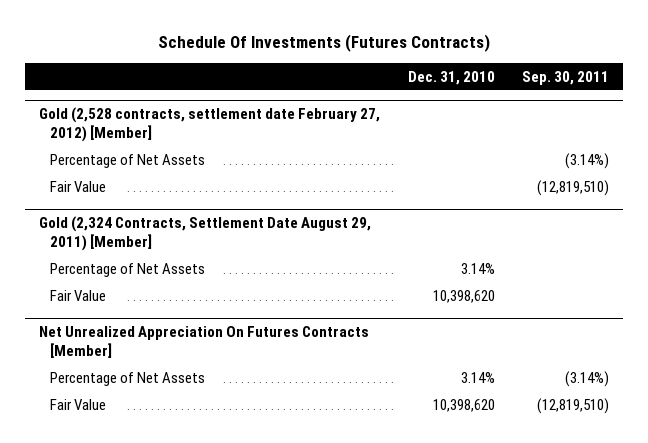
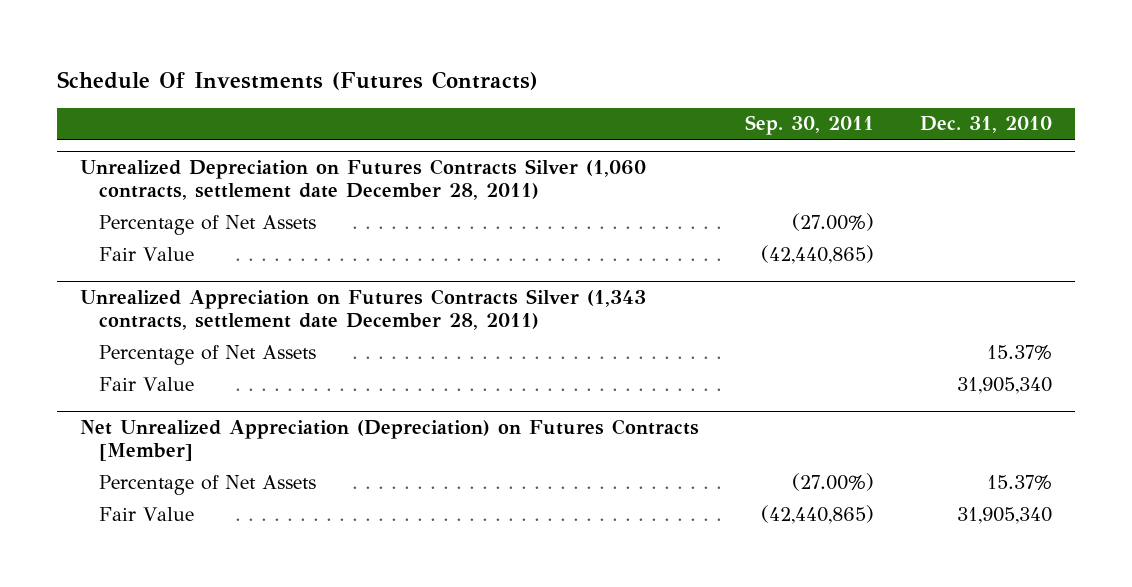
- | Dec. 31, 2010 | Sep. 30, 2011
+ | Sep. 30, 2011 | Dec. 31, 2010
- Gold (2,528 contracts, settlement date February 27, 2012) [Member]
- Percentage of Net Assets | | (3.14%)
- Fair Value | | (12,819,510)
- Gold (2,324 Contracts, Settlement Date August 29, 2011) [Member]
- Percentage of Net Assets | 3.14% |
- Fair Value | 10,398,620 |
- Net Unrealized Appreciation On Futures Contracts [Member]
- Percentage of Net Assets | 3.14% | (3.14%)
- Fair Value | 10,398,620 | (12,819,510)
+ Unrealized Depreciation on Futures Contracts Silver (1,060 contracts, settlement date December 28, 2011)
+ Percentage of Net Assets | (27.00%) |
+ Fair Value | (42,440,865) |
+ Unrealized Appreciation on Futures Contracts Silver (1,343 contracts, settlement date December 28, 2011)
+ Percentage of Net Assets | | 15.37%
+ Fair Value | | 31,905,340
+ Net Unrealized Appreciation (Depreciation) on Futures Contracts [Member]
+ Percentage of Net Assets | (27.00%) | 15.37%
+ Fair Value | (42,440,865) | 31,905,340

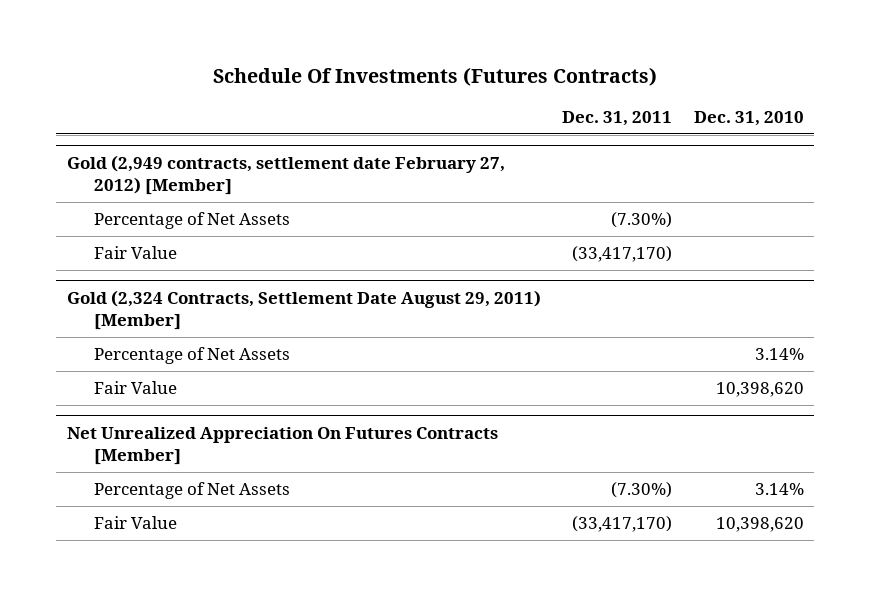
- | Sep. 30, 2011 | Dec. 31, 2010
+ | Dec. 31, 2011 | Dec. 31, 2010
- Unrealized Depreciation on Futures Contracts Silver (1,060 contracts, settlement date December 28, 2011)
+ Gold (2,949 contracts, settlement date February 27, 2012) [Member]
- Unrealized Appreciation on Futures Contracts Silver (1,343 contracts, settlement date December 28, 2011)
- Percentage of Net Assets | | 15.37%
- Fair Value | | 31,905,340
- Net Unrealized Appreciation (Depreciation) on Futures Contracts [Member]
- Percentage of Net Assets | (27.00%) | 15.37%
- Fair Value | (42,440,865) | 31,905,340
+ Gold (2,324 Contracts, Settlement Date August 29, 2011) [Member]
+ Percentage of Net Assets | | 3.14%
+ Fair Value | | 10,398,620
+ Net Unrealized Appreciation On Futures Contracts [Member]
+ Percentage of Net Assets | (7.30%) | 3.14%
+ Fair Value | (33,417,170) | 10,398,620

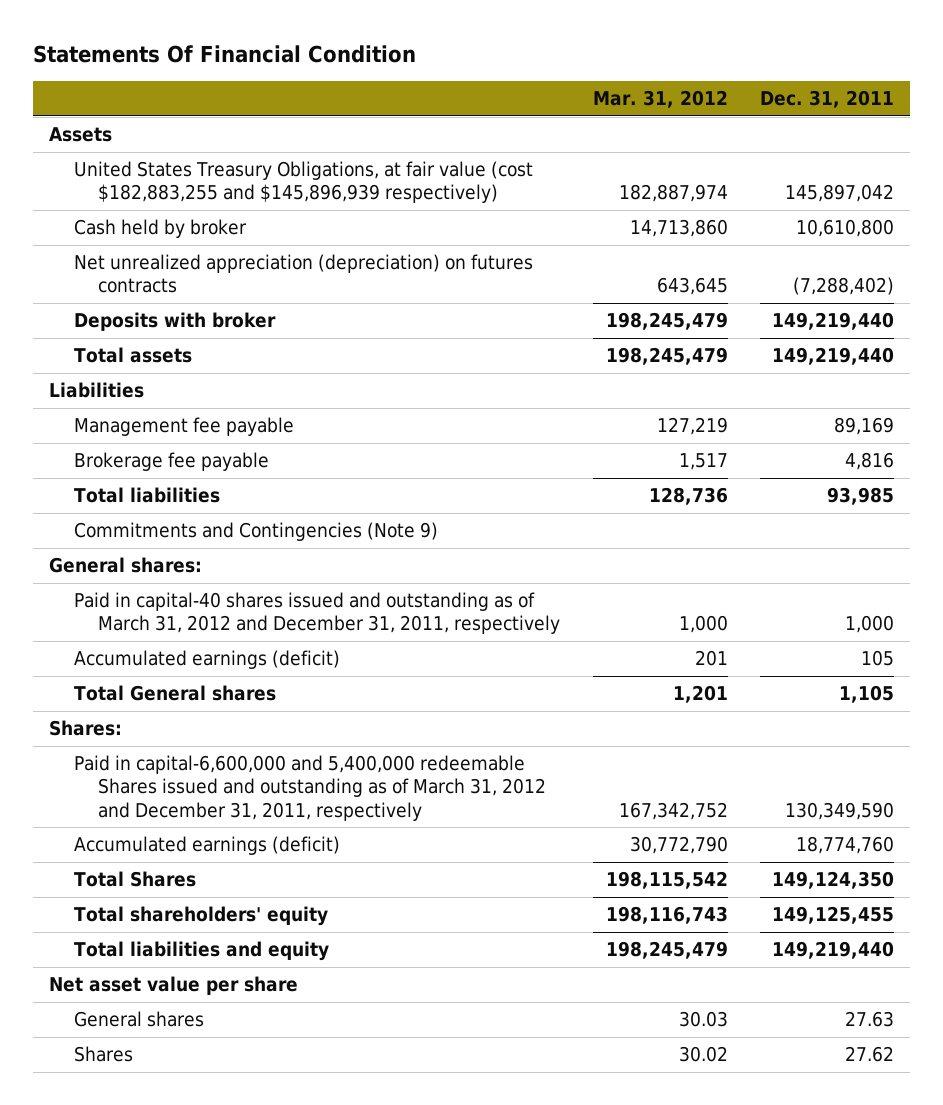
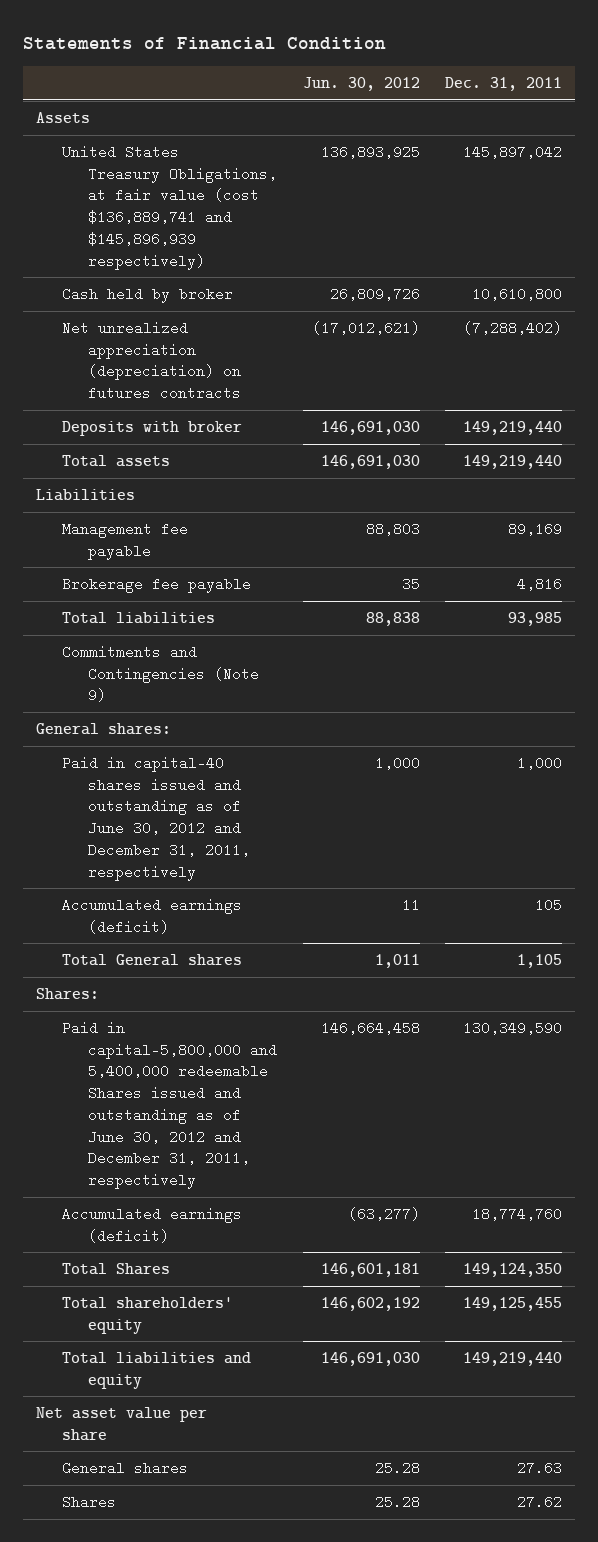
- Statements Of Financial Condition
+ Statements of Financial Condition
- | Mar. 31, 2012 | Dec. 31, 2011
+ | Jun. 30, 2012 | Dec. 31, 2011
- United States Treasury Obligations, at fair value (cost $182,883,255 and $145,896,939 respectively) | 182,887,974 | 145,897,042
+ United States Treasury Obligations, at fair value (cost $136,889,741 and $145,896,939 respectively) | 136,893,925 | 145,897,042
- Paid in capital-40 shares issued and outstanding as of March 31, 2012 and December 31, 2011, respectively | 1,000 | 1,000
+ Paid in capital-40 shares issued and outstanding as of June 30, 2012 and December 31, 2011, respectively | 1,000 | 1,000
- Paid in capital-6,600,000 and 5,400,000 redeemable Shares issued and outstanding as of March 31, 2012 and December 31, 2011, respectively | 167,342,752 | 130,349,590
+ Paid in capital-5,800,000 and 5,400,000 redeemable Shares issued and outstanding as of June 30, 2012 and December 31, 2011, respectively | 146,664,458 | 130,349,590

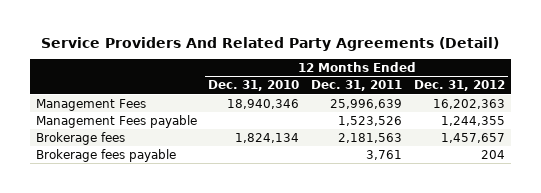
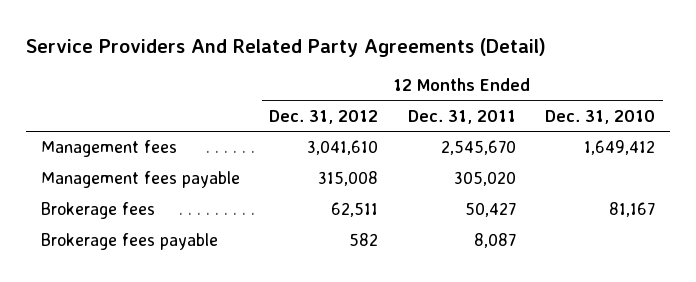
- | 12 Months Ended Dec. 31, 2010 | 12 Months Ended Dec. 31, 2011 | 12 Months Ended Dec. 31, 2012
+ | 12 Months Ended Dec. 31, 2012 | 12 Months Ended Dec. 31, 2011 | 12 Months Ended Dec. 31, 2010
- Management Fees | 18,940,346 | 25,996,639 | 16,202,363
- Management Fees payable | | 1,523,526 | 1,244,355
- Brokerage fees | 1,824,134 | 2,181,563 | 1,457,657
- Brokerage fees payable | | 3,761 | 204
+ Management fees | 3,041,610 | 2,545,670 | 1,649,412
+ Management fees payable | 315,008 | 305,020 |
+ Brokerage fees | 62,511 | 50,427 | 81,167
+ Brokerage fees payable | 582 | 8,087 |

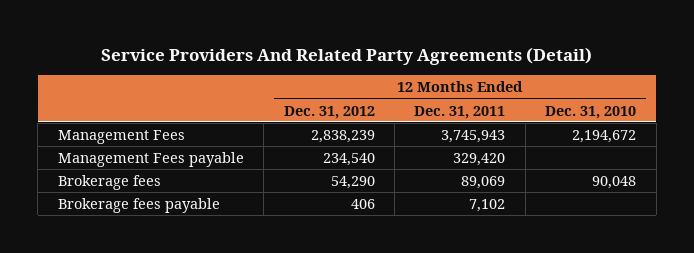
- Management fees | 3,041,610 | 2,545,670 | 1,649,412
- Management fees payable | 315,008 | 305,020 |
- Brokerage fees | 62,511 | 50,427 | 81,167
- Brokerage fees payable | 582 | 8,087 |
+ Management Fees | 2,838,239 | 3,745,943 | 2,194,672
+ Management Fees payable | 234,540 | 329,420 |
+ Brokerage fees | 54,290 | 89,069 | 90,048
+ Brokerage fees payable | 406 | 7,102 |

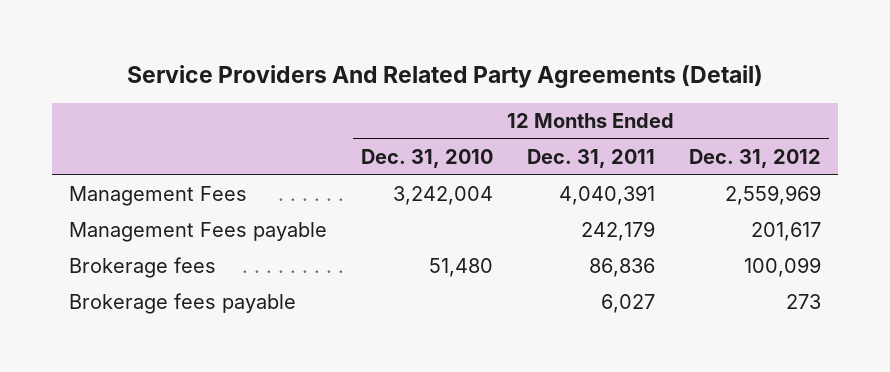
- | 12 Months Ended Dec. 31, 2012 | 12 Months Ended Dec. 31, 2011 | 12 Months Ended Dec. 31, 2010
+ | 12 Months Ended Dec. 31, 2010 | 12 Months Ended Dec. 31, 2011 | 12 Months Ended Dec. 31, 2012
- Management Fees | 2,838,239 | 3,745,943 | 2,194,672
- Management Fees payable | 234,540 | 329,420 |
- Brokerage fees | 54,290 | 89,069 | 90,048
- Brokerage fees payable | 406 | 7,102 |
+ Management Fees | 3,242,004 | 4,040,391 | 2,559,969
+ Management Fees payable | | 242,179 | 201,617
+ Brokerage fees | 51,480 | 86,836 | 100,099
+ Brokerage fees payable | | 6,027 | 273

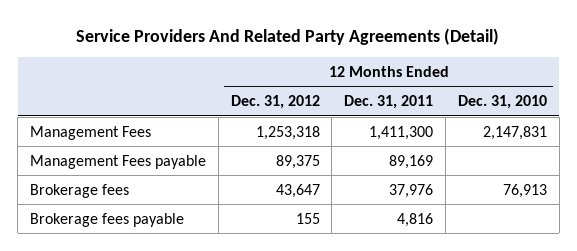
- | 12 Months Ended Dec. 31, 2010 | 12 Months Ended Dec. 31, 2011 | 12 Months Ended Dec. 31, 2012
+ | 12 Months Ended Dec. 31, 2012 | 12 Months Ended Dec. 31, 2011 | 12 Months Ended Dec. 31, 2010
- Management Fees | 3,242,004 | 4,040,391 | 2,559,969
- Management Fees payable | | 242,179 | 201,617
- Brokerage fees | 51,480 | 86,836 | 100,099
- Brokerage fees payable | | 6,027 | 273
+ Management Fees | 1,253,318 | 1,411,300 | 2,147,831
+ Management Fees payable | 89,375 | 89,169 |
+ Brokerage fees | 43,647 | 37,976 | 76,913
+ Brokerage fees payable | 155 | 4,816 |

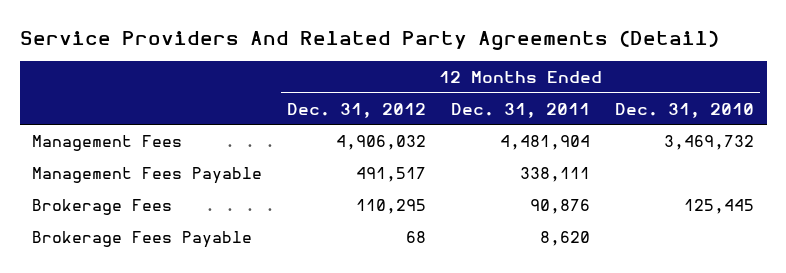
- Management Fees | 1,253,318 | 1,411,300 | 2,147,831
- Management Fees payable | 89,375 | 89,169 |
- Brokerage fees | 43,647 | 37,976 | 76,913
- Brokerage fees payable | 155 | 4,816 |
+ Management Fees | 4,906,032 | 4,481,904 | 3,469,732
+ Management Fees Payable | 491,517 | 338,111 |
+ Brokerage Fees | 110,295 | 90,876 | 125,445
+ Brokerage Fees Payable | 68 | 8,620 |

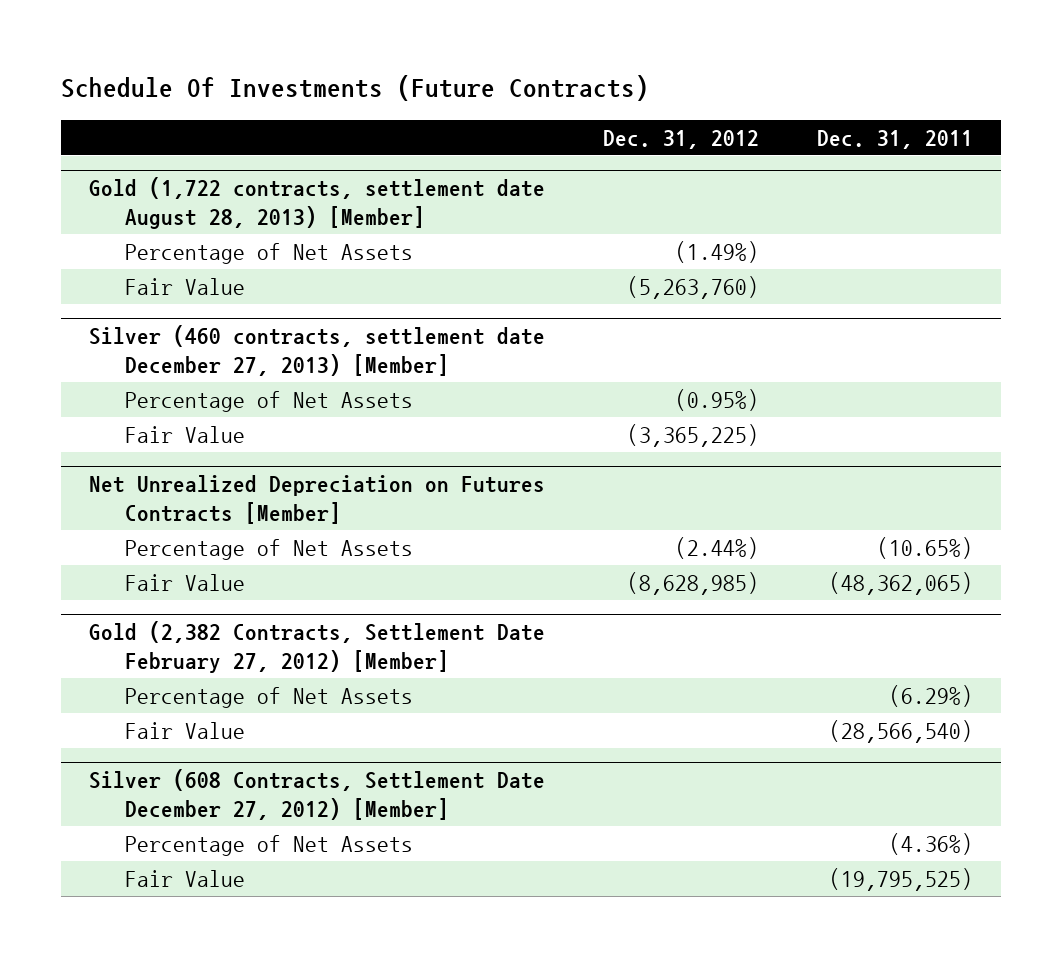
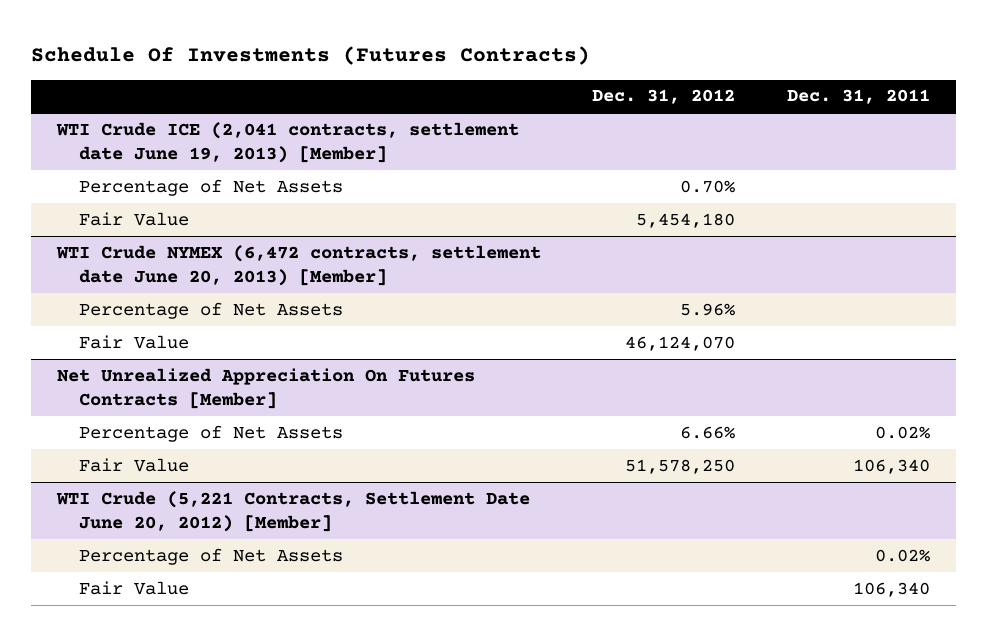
- Schedule Of Investments (Future Contracts)
+ Schedule Of Investments (Futures Contracts)
- Gold (1,722 contracts, settlement date August 28, 2013) [Member]
- Percentage of Net Assets | (1.49%) |
- Fair Value | (5,263,760) |
- Silver (460 contracts, settlement date December 27, 2013) [Member]
- Percentage of Net Assets | (0.95%) |
- Fair Value | (3,365,225) |
- Net Unrealized Depreciation on Futures Contracts [Member]
- Percentage of Net Assets | (2.44%) | (10.65%)
- Fair Value | (8,628,985) | (48,362,065)
- Gold (2,382 Contracts, Settlement Date February 27, 2012) [Member]
- Percentage of Net Assets | | (6.29%)
- Fair Value | | (28,566,540)
- Silver (608 Contracts, Settlement Date December 27, 2012) [Member]
- Percentage of Net Assets | | (4.36%)
- Fair Value | | (19,795,525)
+ WTI Crude ICE (2,041 contracts, settlement date June 19, 2013) [Member]
+ Percentage of Net Assets | 0.70% |
+ Fair Value | 5,454,180 |
+ WTI Crude NYMEX (6,472 contracts, settlement date June 20, 2013) [Member]
+ Percentage of Net Assets | 5.96% |
+ Fair Value | 46,124,070 |
+ Net Unrealized Appreciation On Futures Contracts [Member]
+ Percentage of Net Assets | 6.66% | 0.02%
+ Fair Value | 51,578,250 | 106,340
+ WTI Crude (5,221 Contracts, Settlement Date June 20, 2012) [Member]
+ Percentage of Net Assets | | 0.02%
+ Fair Value | | 106,340

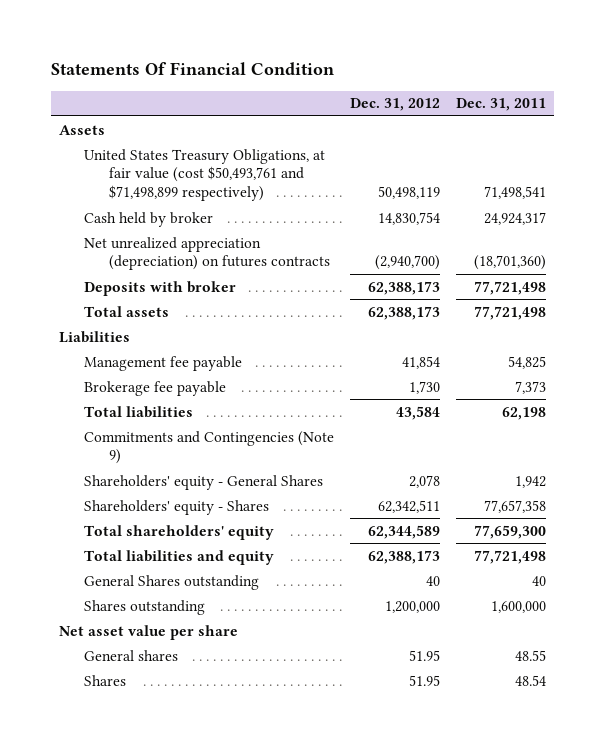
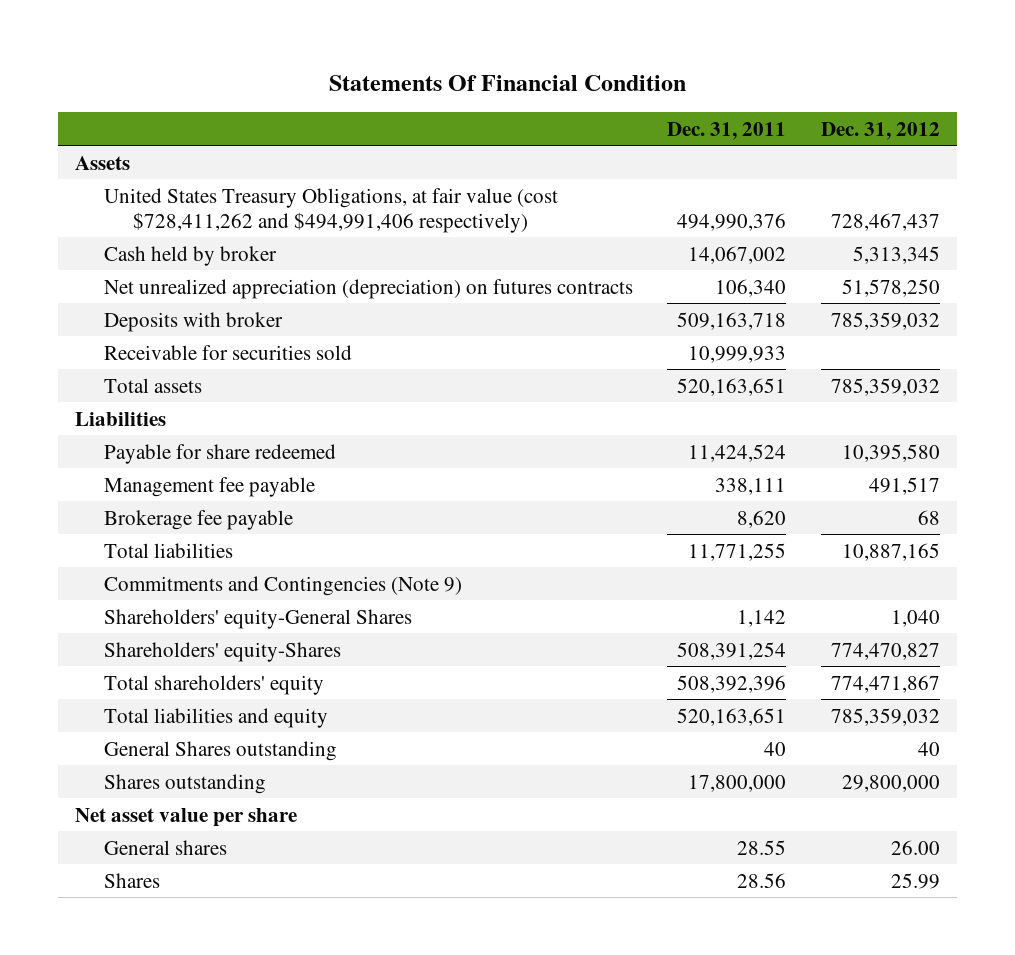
- | Dec. 31, 2012 | Dec. 31, 2011
+ | Dec. 31, 2011 | Dec. 31, 2012
- United States Treasury Obligations, at fair value (cost $50,493,761 and $71,498,899 respectively) | 50,498,119 | 71,498,541
- Cash held by broker | 14,830,754 | 24,924,317
- Net unrealized appreciation (depreciation) on futures contracts | (2,940,700) | (18,701,360)
- Deposits with broker | 62,388,173 | 77,721,498
- Total assets | 62,388,173 | 77,721,498
+ United States Treasury Obligations, at fair value (cost $728,411,262 and $494,991,406 respectively) | 494,990,376 | 728,467,437
+ Cash held by broker | 14,067,002 | 5,313,345
+ Net unrealized appreciation (depreciation) on futures contracts | 106,340 | 51,578,250
+ Deposits with broker | 509,163,718 | 785,359,032
+ Receivable for securities sold | 10,999,933 |
+ Total assets | 520,163,651 | 785,359,032
- Management fee payable | 41,854 | 54,825
- Brokerage fee payable | 1,730 | 7,373
- Total liabilities | 43,584 | 62,198
+ Payable for share redeemed | 11,424,524 | 10,395,580
+ Management fee payable | 338,111 | 491,517
+ Brokerage fee payable | 8,620 | 68
+ Total liabilities | 11,771,255 | 10,887,165
- Shareholders' equity - General Shares | 2,078 | 1,942
- Shareholders' equity - Shares | 62,342,511 | 77,657,358
- Total shareholders' equity | 62,344,589 | 77,659,300
- Total liabilities and equity | 62,388,173 | 77,721,498
+ Shareholders' equity-General Shares | 1,142 | 1,040
+ Shareholders' equity-Shares | 508,391,254 | 774,470,827
+ Total shareholders' equity | 508,392,396 | 774,471,867
+ Total liabilities and equity | 520,163,651 | 785,359,032
- Shares outstanding | 1,200,000 | 1,600,000
+ Shares outstanding | 17,800,000 | 29,800,000
- General shares | 51.95 | 48.55
- Shares | 51.95 | 48.54
+ General shares | 28.55 | 26.00
+ Shares | 28.56 | 25.99

